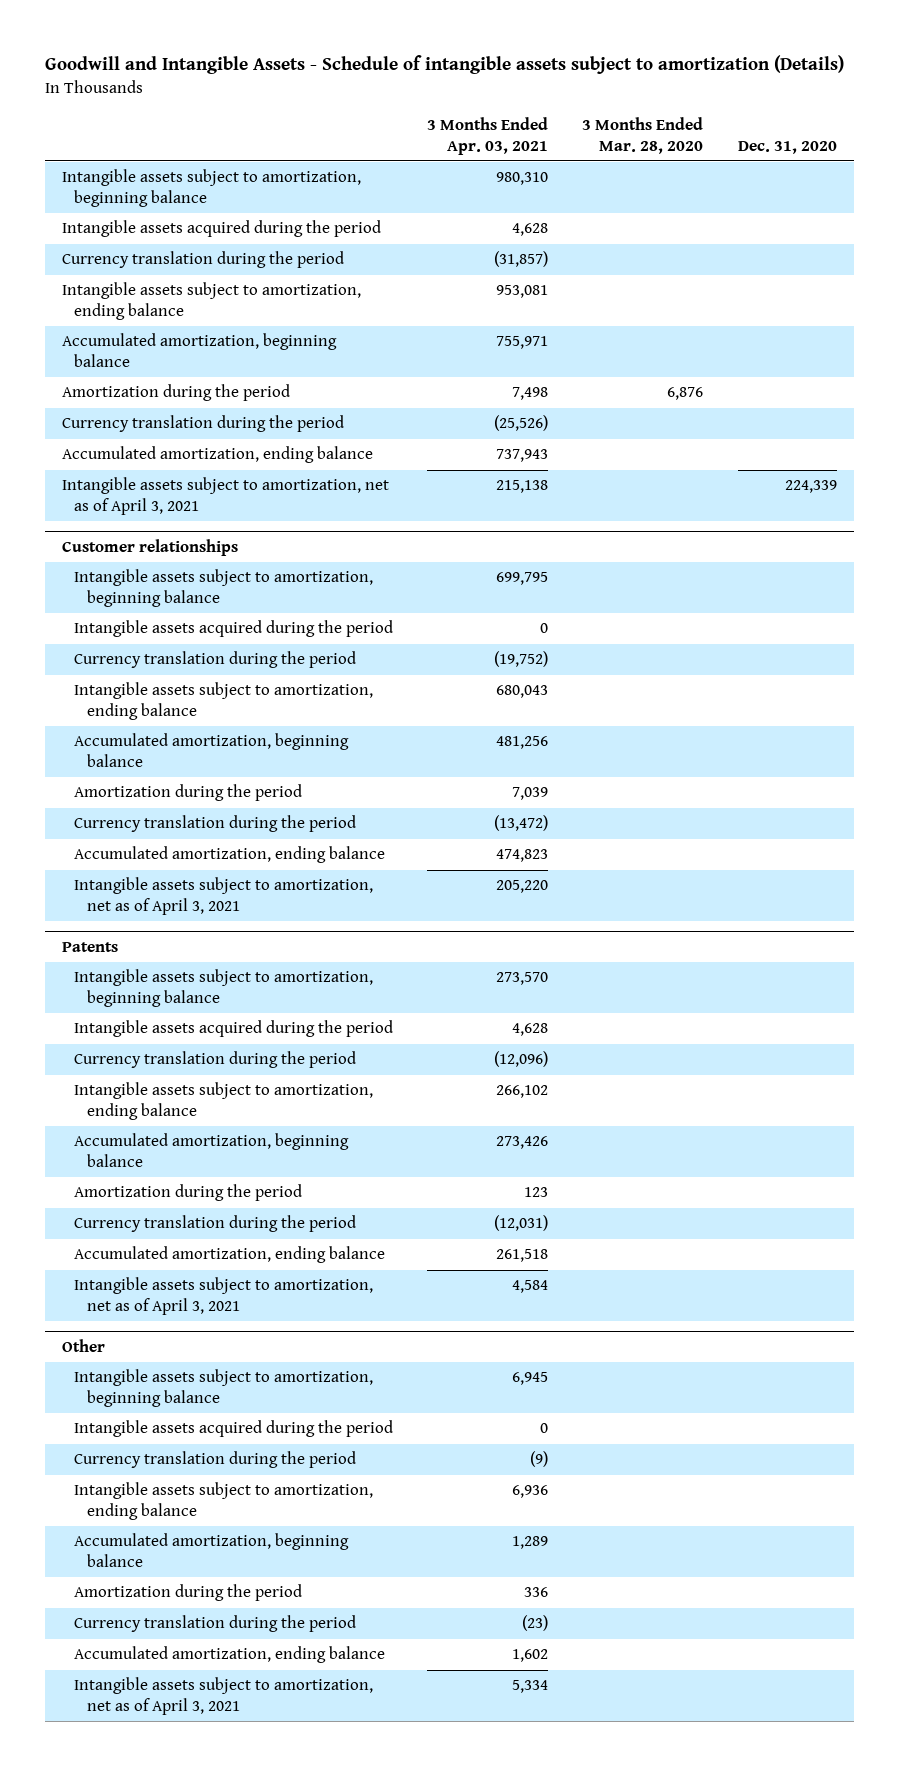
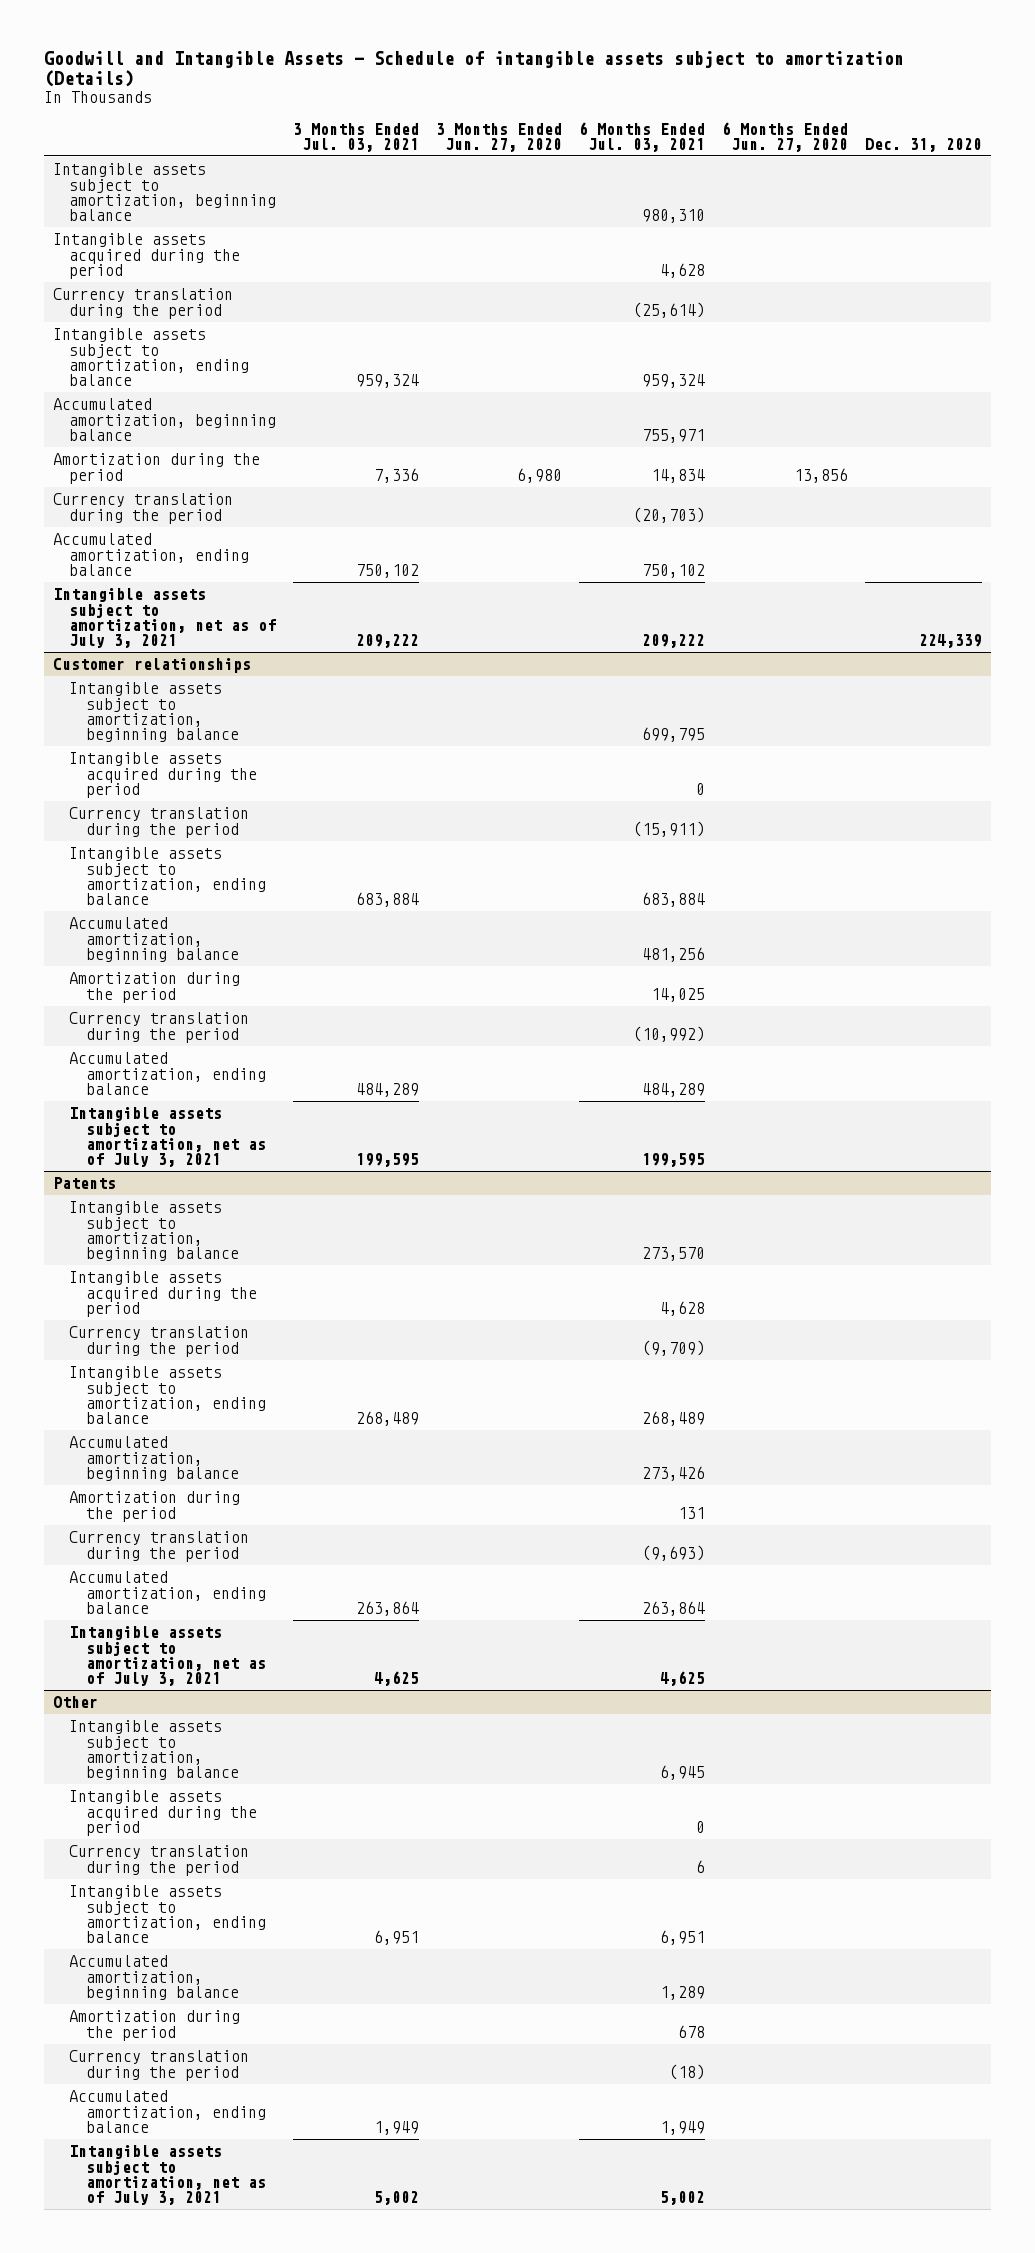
- | 3 Months Ended Apr. 03, 2021 | 3 Months Ended Mar. 28, 2020 | Dec. 31, 2020
+ | 3 Months Ended Jul. 03, 2021 | 3 Months Ended Jun. 27, 2020 | 6 Months Ended Jul. 03, 2021 | 6 Months Ended Jun. 27, 2020 | Dec. 31, 2020
- Intangible assets subject to amortization, net as of April 3, 2021 | 215,138 | | 224,339
+ Intangible assets subject to amortization, net as of July 3, 2021 | 209,222 | | 209,222 | | 224,339
@ Customer relationships
- Intangible assets subject to amortization, net as of April 3, 2021 | 205,220 | |
+ Intangible assets subject to amortization, net as of July 3, 2021 | 199,595 | | 199,595 | |
@ Patents
- Intangible assets subject to amortization, net as of April 3, 2021 | 4,584 | |
+ Intangible assets subject to amortization, net as of July 3, 2021 | 4,625 | | 4,625 | |
@ Other
- Intangible assets subject to amortization, net as of April 3, 2021 | 5,334 | |
+ Intangible assets subject to amortization, net as of July 3, 2021 | 5,002 | | 5,002 | |

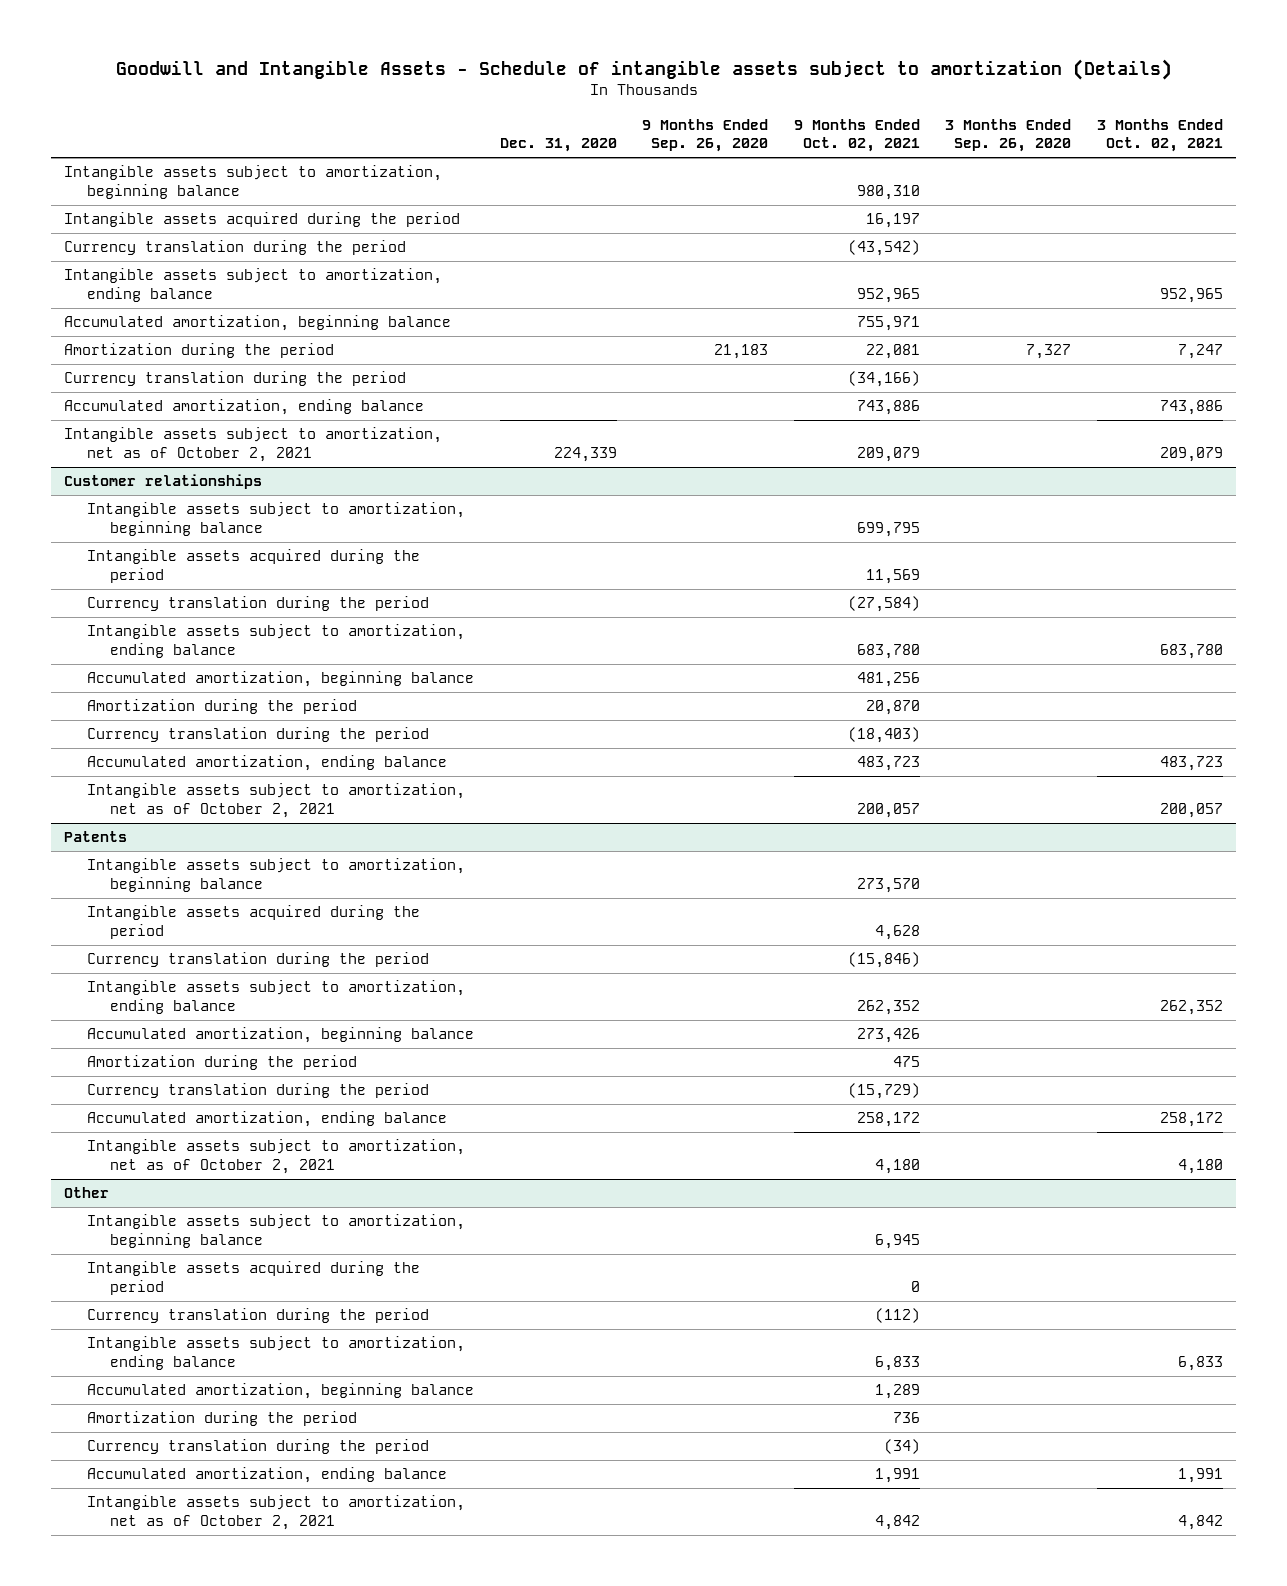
- | 3 Months Ended Jul. 03, 2021 | 3 Months Ended Jun. 27, 2020 | 6 Months Ended Jul. 03, 2021 | 6 Months Ended Jun. 27, 2020 | Dec. 31, 2020
+ | Dec. 31, 2020 | 9 Months Ended Sep. 26, 2020 | 9 Months Ended Oct. 02, 2021 | 3 Months Ended Sep. 26, 2020 | 3 Months Ended Oct. 02, 2021
- Intangible assets subject to amortization, net as of July 3, 2021 | 209,222 | | 209,222 | | 224,339
+ Intangible assets subject to amortization, net as of October 2, 2021 | 224,339 | | 209,079 | | 209,079
@ Customer relationships
- Intangible assets subject to amortization, net as of July 3, 2021 | 199,595 | | 199,595 | |
+ Intangible assets subject to amortization, net as of October 2, 2021 | | | 200,057 | | 200,057
@ Patents
- Intangible assets subject to amortization, net as of July 3, 2021 | 4,625 | | 4,625 | |
+ Intangible assets subject to amortization, net as of October 2, 2021 | | | 4,180 | | 4,180
@ Other
- Intangible assets subject to amortization, net as of July 3, 2021 | 5,002 | | 5,002 | |
+ Intangible assets subject to amortization, net as of October 2, 2021 | | | 4,842 | | 4,842

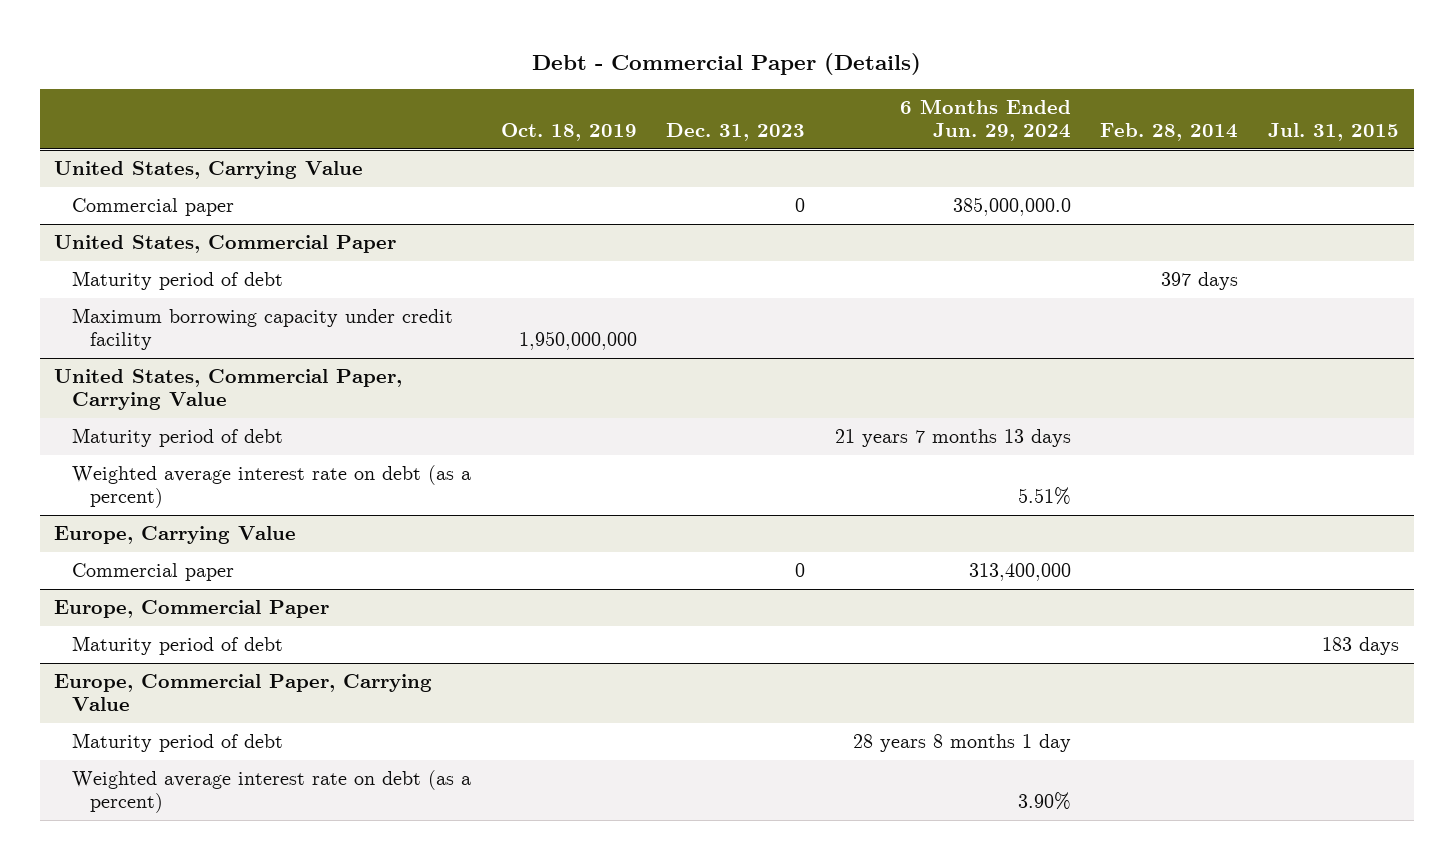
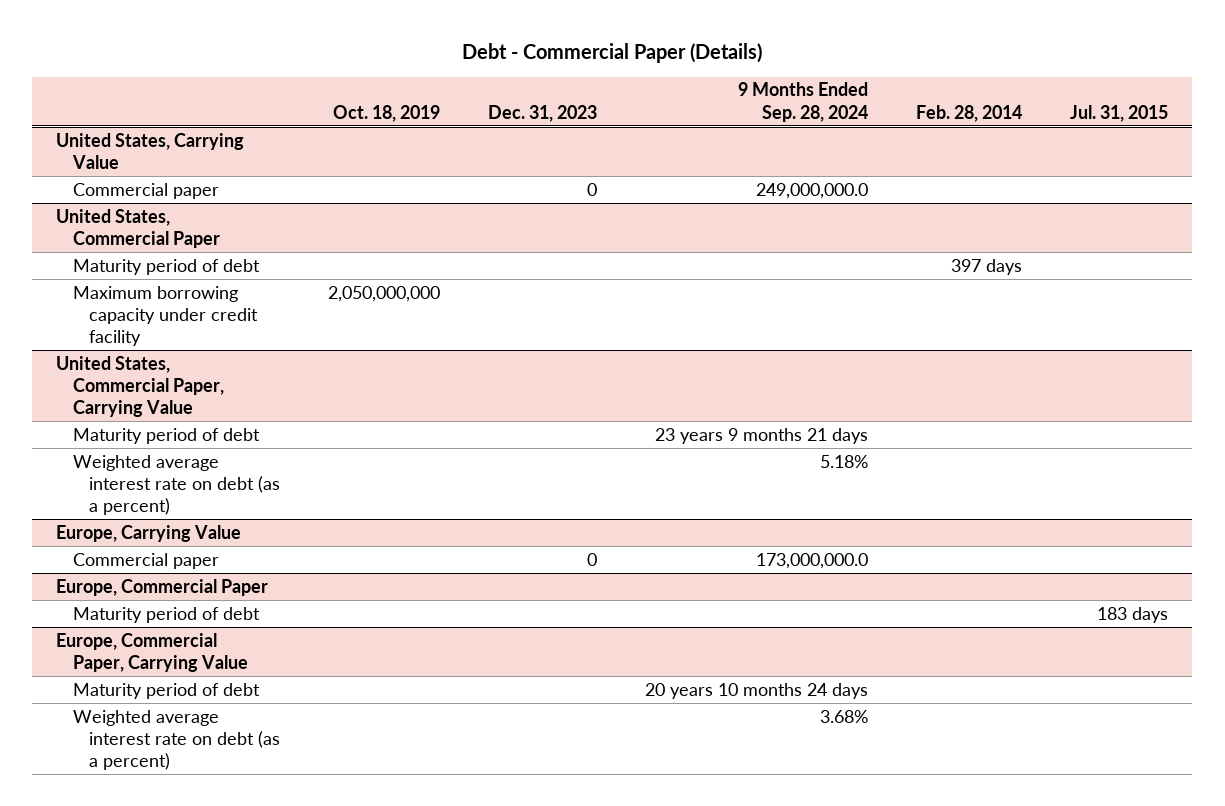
- | Oct. 18, 2019 | Dec. 31, 2023 | 6 Months Ended Jun. 29, 2024 | Feb. 28, 2014 | Jul. 31, 2015
+ | Oct. 18, 2019 | Dec. 31, 2023 | 9 Months Ended Sep. 28, 2024 | Feb. 28, 2014 | Jul. 31, 2015
@ United States, Commercial Paper
- Maximum borrowing capacity under credit facility | 1,950,000,000 | | | |
+ Maximum borrowing capacity under credit facility | 2,050,000,000 | | | |

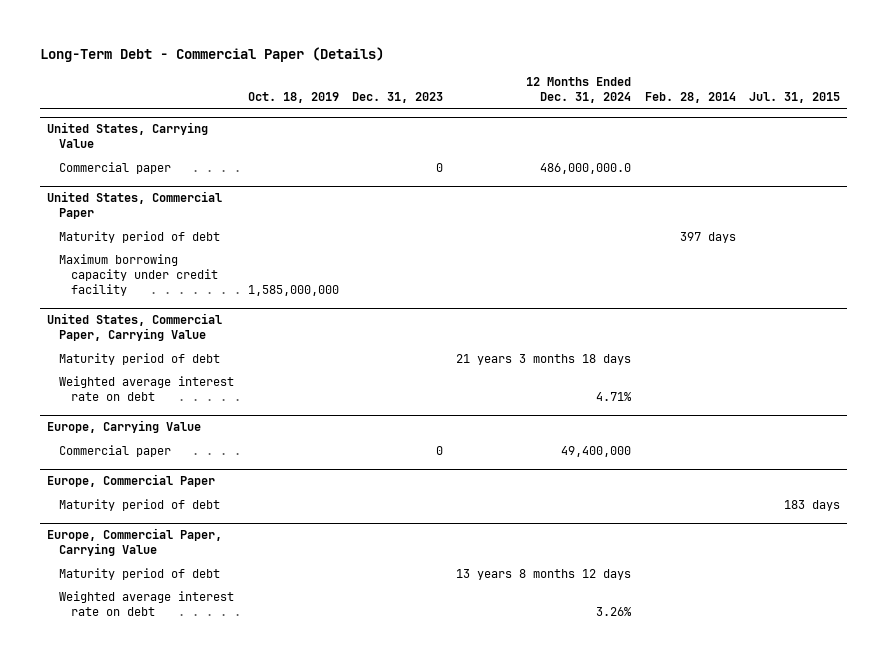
- Debt - Commercial Paper (Details)
+ Long-Term Debt - Commercial Paper (Details)
- | Oct. 18, 2019 | Dec. 31, 2023 | 9 Months Ended Sep. 28, 2024 | Feb. 28, 2014 | Jul. 31, 2015
+ | Oct. 18, 2019 | Dec. 31, 2023 | 12 Months Ended Dec. 31, 2024 | Feb. 28, 2014 | Jul. 31, 2015
@ United States, Commercial Paper
- Maximum borrowing capacity under credit facility | 2,050,000,000 | | | |
+ Maximum borrowing capacity under credit facility | 1,585,000,000 | | | |
@ United States, Commercial Paper, Carrying Value
- Weighted average interest rate on debt (as a percent) | | | 5.18% | |
+ Weighted average interest rate on debt | | | 4.71% | |
@ Europe, Commercial Paper, Carrying Value
- Weighted average interest rate on debt (as a percent) | | | 3.68% | |
+ Weighted average interest rate on debt | | | 3.26% | |

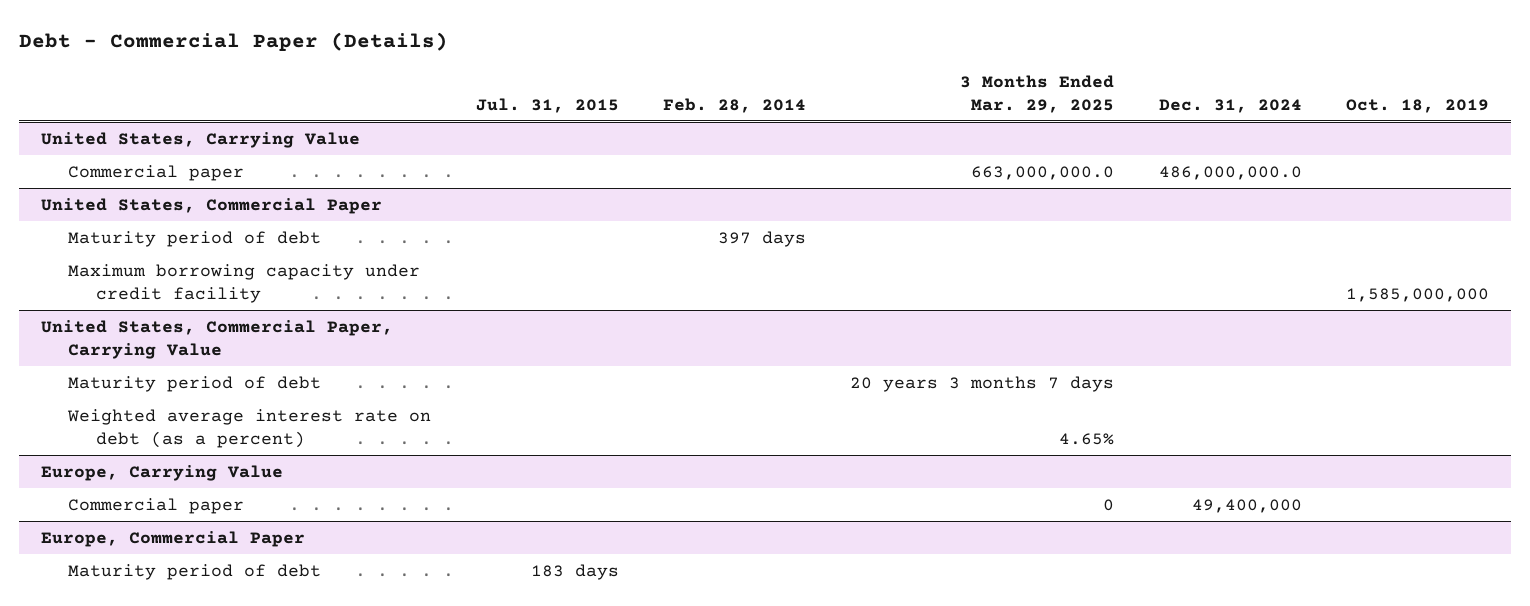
- Long-Term Debt - Commercial Paper (Details)
+ Debt - Commercial Paper (Details)
- | Oct. 18, 2019 | Dec. 31, 2023 | 12 Months Ended Dec. 31, 2024 | Feb. 28, 2014 | Jul. 31, 2015
+ | Jul. 31, 2015 | Feb. 28, 2014 | 3 Months Ended Mar. 29, 2025 | Dec. 31, 2024 | Oct. 18, 2019
@ United States, Commercial Paper, Carrying Value
- Weighted average interest rate on debt | | | 4.71% | |
+ Weighted average interest rate on debt (as a percent) | | | 4.65% | |
- Europe, Commercial Paper, Carrying Value
- Maturity period of debt | | | 13 years 8 months 12 days | |
- Weighted average interest rate on debt | | | 3.26% | |

